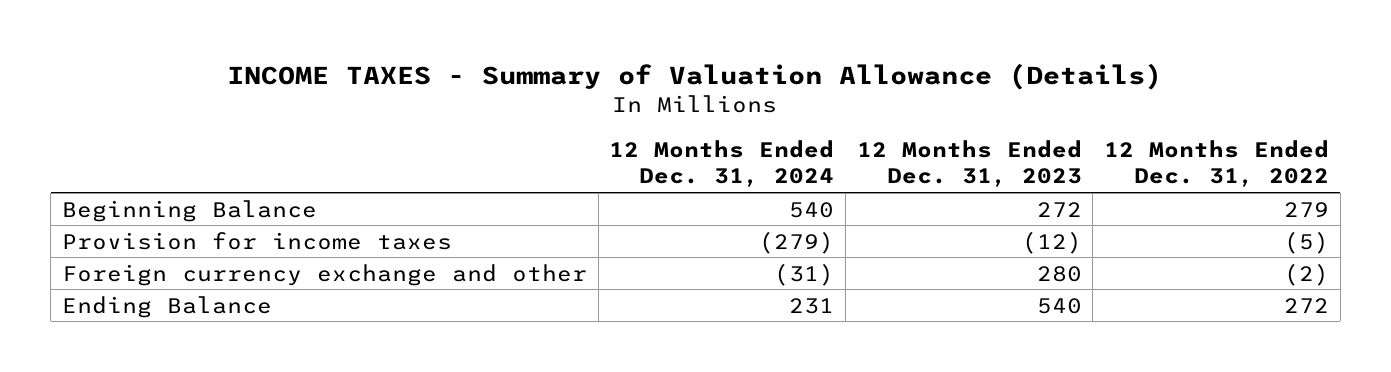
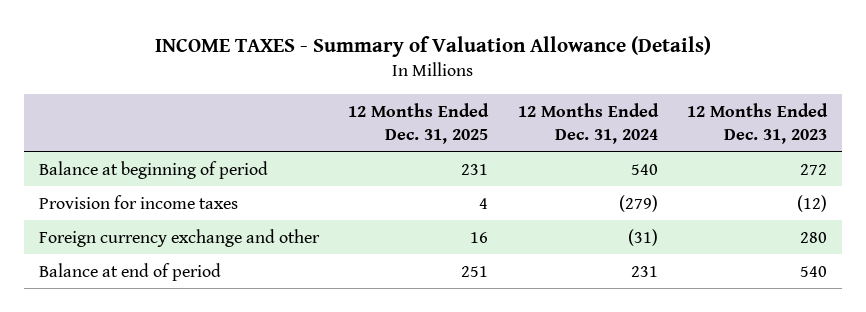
- | 12 Months Ended Dec. 31, 2024 | 12 Months Ended Dec. 31, 2023 | 12 Months Ended Dec. 31, 2022
+ | 12 Months Ended Dec. 31, 2025 | 12 Months Ended Dec. 31, 2024 | 12 Months Ended Dec. 31, 2023
- Beginning Balance | 540 | 272 | 279
+ Balance at beginning of period | 231 | 540 | 272
- Ending Balance | 231 | 540 | 272
+ Balance at end of period | 251 | 231 | 540

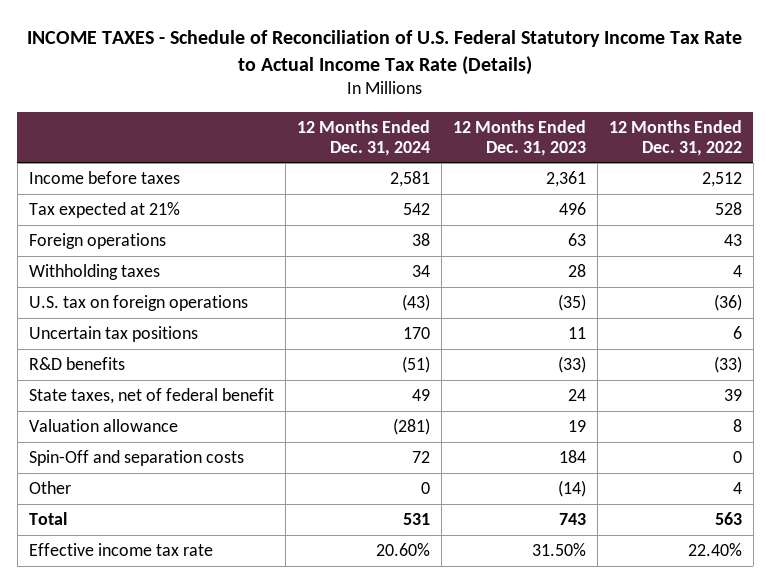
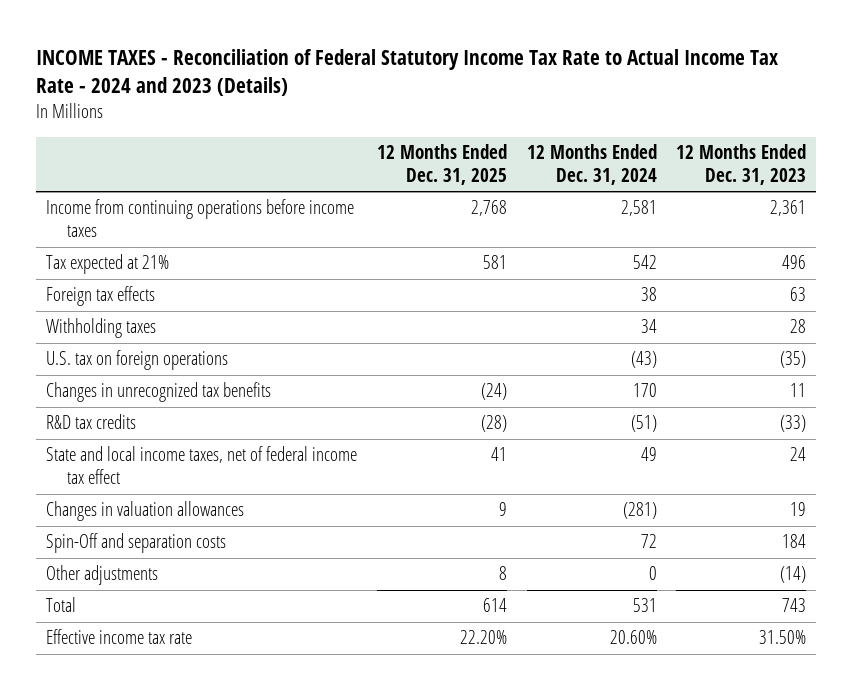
- INCOME TAXES - Schedule of Reconciliation of U.S. Federal Statutory Income Tax Rate to Actual Income Tax Rate (Details)
+ INCOME TAXES - Reconciliation of Federal Statutory Income Tax Rate to Actual Income Tax Rate - 2024 and 2023 (Details)
- | 12 Months Ended Dec. 31, 2024 | 12 Months Ended Dec. 31, 2023 | 12 Months Ended Dec. 31, 2022
+ | 12 Months Ended Dec. 31, 2025 | 12 Months Ended Dec. 31, 2024 | 12 Months Ended Dec. 31, 2023
- Income before taxes | 2,581 | 2,361 | 2,512
+ Income from continuing operations before income taxes | 2,768 | 2,581 | 2,361
- Foreign operations | 38 | 63 | 43
+ Foreign tax effects | | 38 | 63
- Uncertain tax positions | 170 | 11 | 6
- R&D benefits | (51) | (33) | (33)
- State taxes, net of federal benefit | 49 | 24 | 39
- Valuation allowance | (281) | 19 | 8
+ Changes in unrecognized tax benefits | (24) | 170 | 11
+ R&D tax credits | (28) | (51) | (33)
+ State and local income taxes, net of federal income tax effect | 41 | 49 | 24
+ Changes in valuation allowances | 9 | (281) | 19
- Other | 0 | (14) | 4
+ Other adjustments | 8 | 0 | (14)

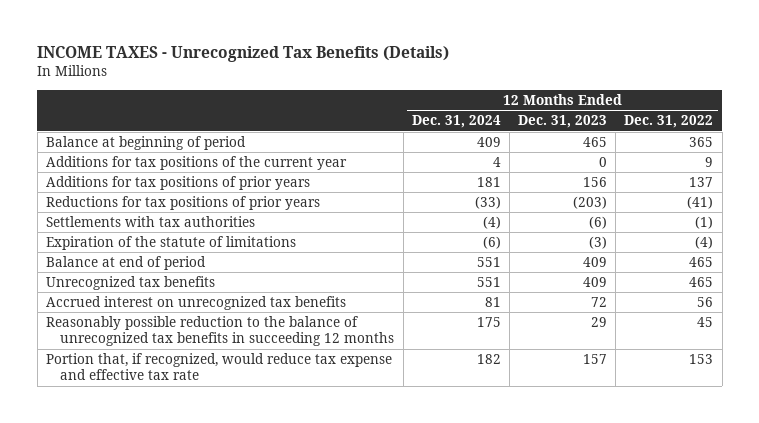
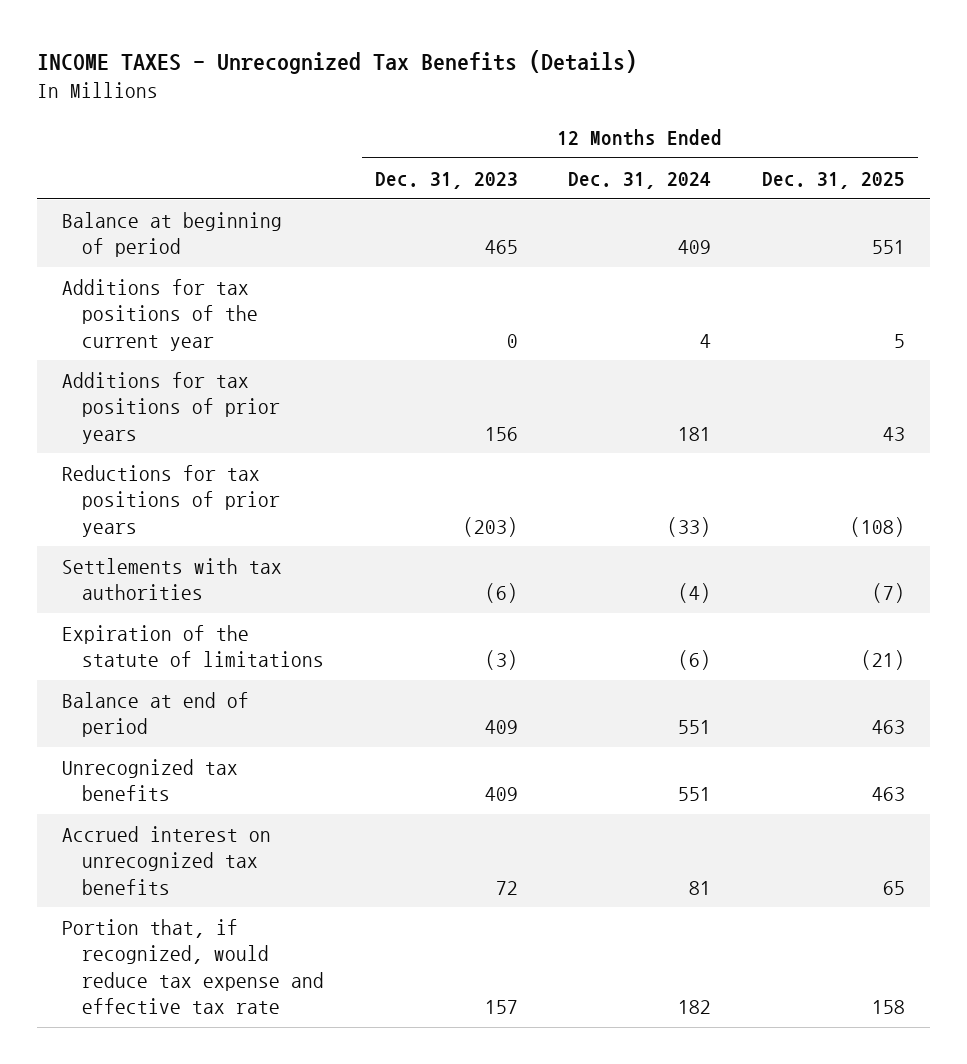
- | 12 Months Ended Dec. 31, 2024 | 12 Months Ended Dec. 31, 2023 | 12 Months Ended Dec. 31, 2022
+ | 12 Months Ended Dec. 31, 2023 | 12 Months Ended Dec. 31, 2024 | 12 Months Ended Dec. 31, 2025
- Reasonably possible reduction to the balance of unrecognized tax benefits in succeeding 12 months | 175 | 29 | 45

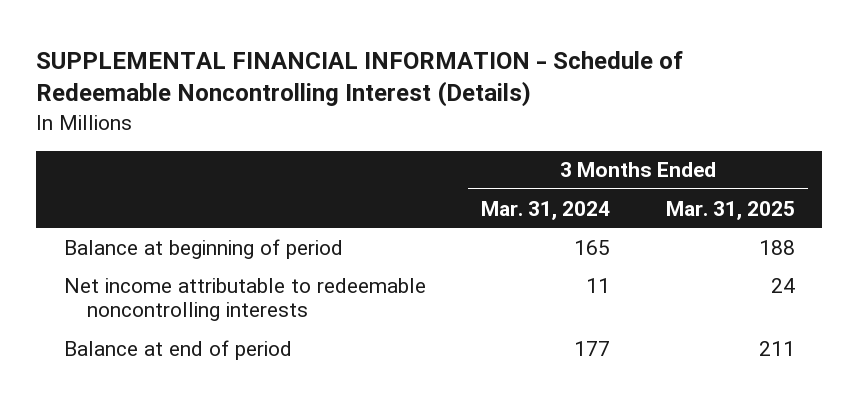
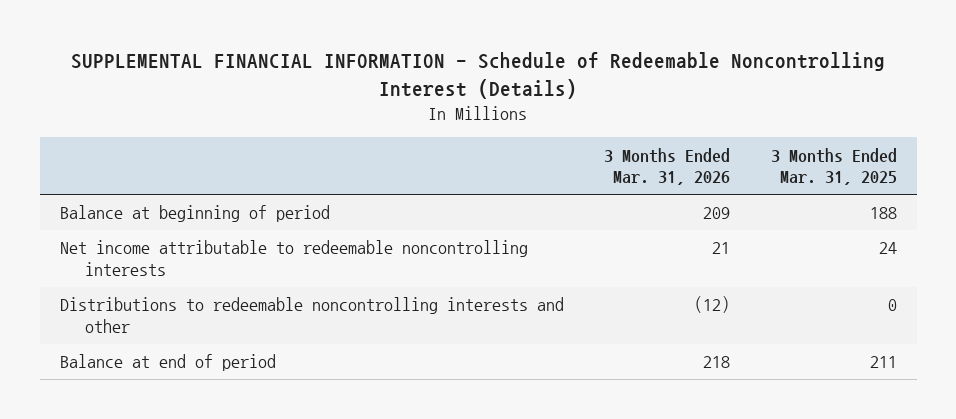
- | 3 Months Ended Mar. 31, 2024 | 3 Months Ended Mar. 31, 2025
+ | 3 Months Ended Mar. 31, 2026 | 3 Months Ended Mar. 31, 2025
+ Distributions to redeemable noncontrolling interests and other | (12) | 0

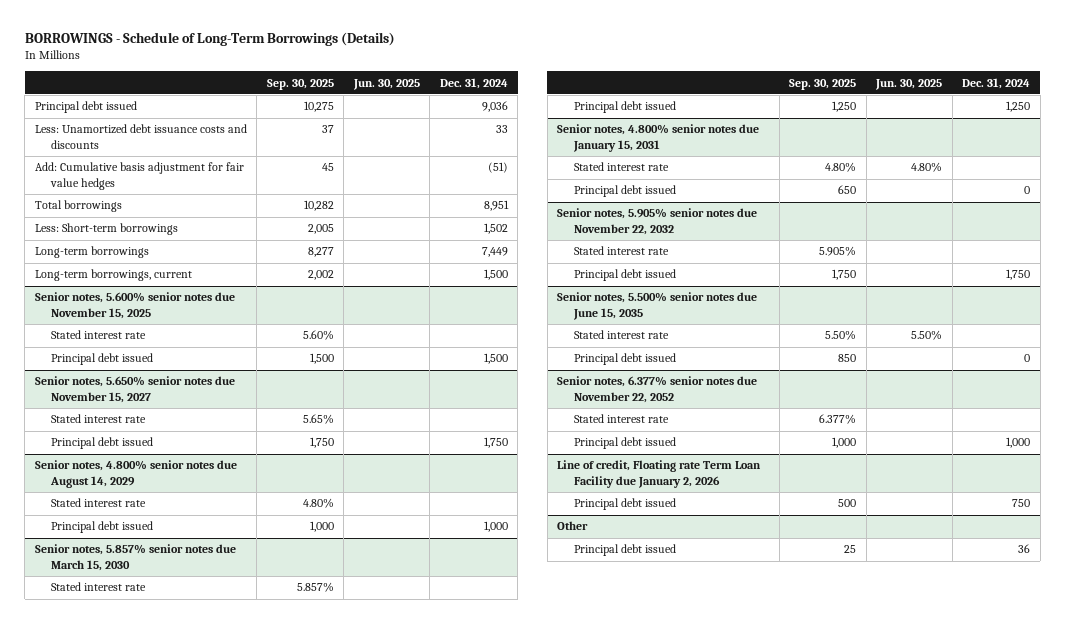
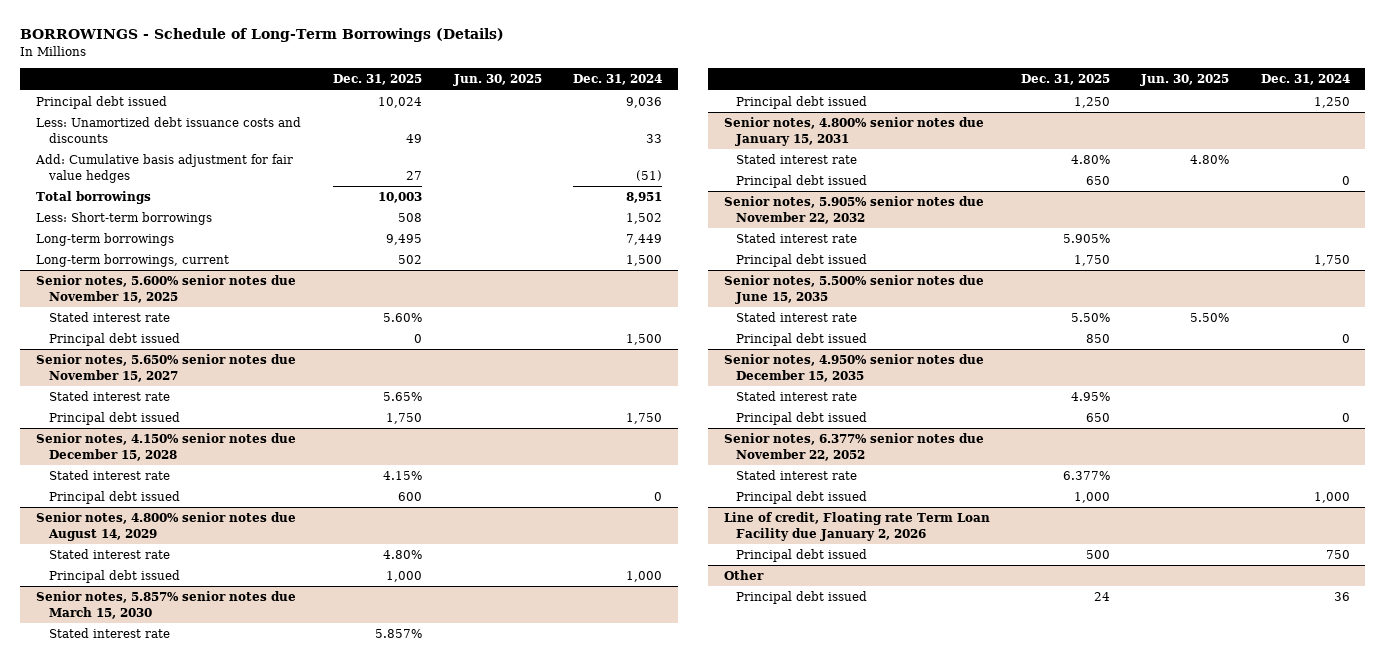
- | Sep. 30, 2025 | Jun. 30, 2025 | Dec. 31, 2024
+ | Dec. 31, 2025 | Jun. 30, 2025 | Dec. 31, 2024
+ Senior notes, 4.150% senior notes due December 15, 2028
+ Stated interest rate | 4.15% | |
+ Principal debt issued | 600 | | 0
+ Senior notes, 4.950% senior notes due December 15, 2035
+ Stated interest rate | 4.95% | |
+ Principal debt issued | 650 | | 0

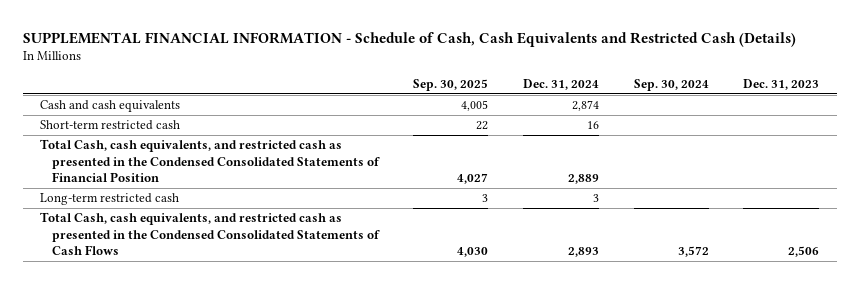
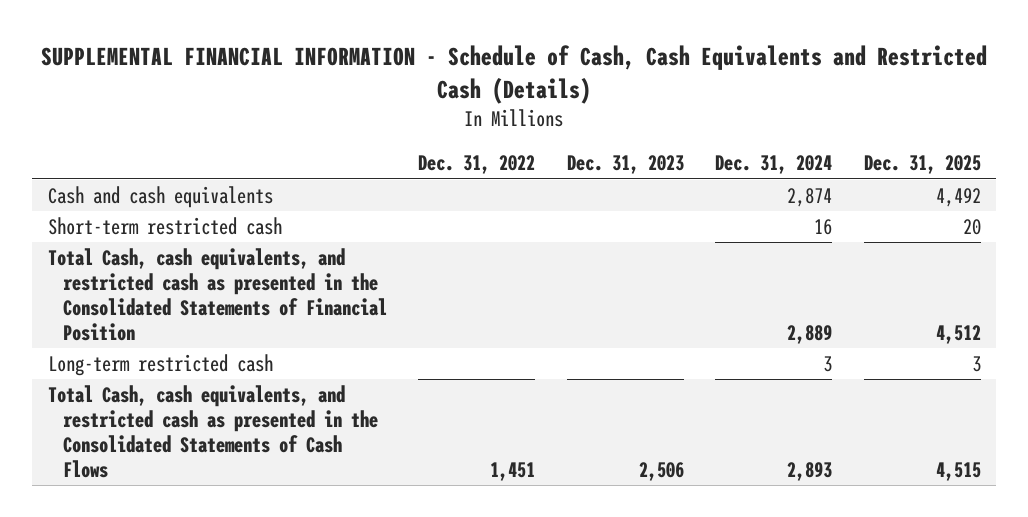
- | Sep. 30, 2025 | Dec. 31, 2024 | Sep. 30, 2024 | Dec. 31, 2023
+ | Dec. 31, 2022 | Dec. 31, 2023 | Dec. 31, 2024 | Dec. 31, 2025
- Total Cash, cash equivalents, and restricted cash as presented in the Condensed Consolidated Statements of Financial Position | 4,027 | 2,889 | |
+ Total Cash, cash equivalents, and restricted cash as presented in the Consolidated Statements of Financial Position | | | 2,889 | 4,512
- Total Cash, cash equivalents, and restricted cash as presented in the Condensed Consolidated Statements of Cash Flows | 4,030 | 2,893 | 3,572 | 2,506
+ Total Cash, cash equivalents, and restricted cash as presented in the Consolidated Statements of Cash Flows | 1,451 | 2,506 | 2,893 | 4,515

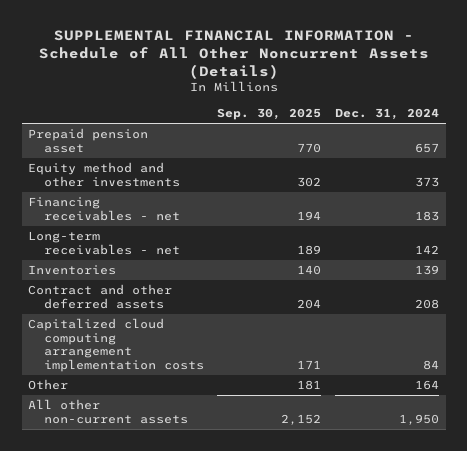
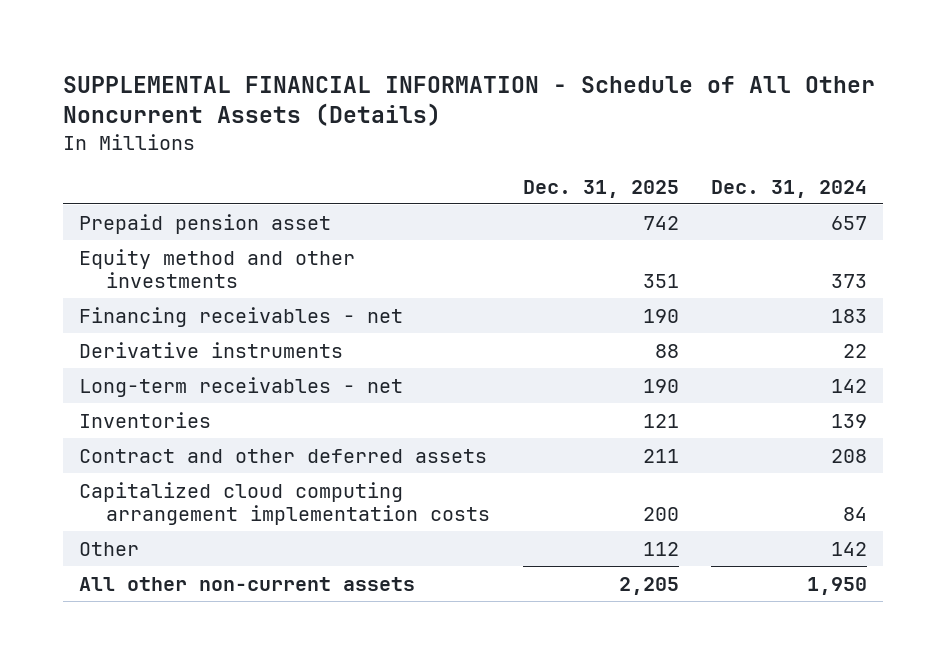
- | Sep. 30, 2025 | Dec. 31, 2024
+ | Dec. 31, 2025 | Dec. 31, 2024
+ Derivative instruments | 88 | 22
- Other | 181 | 164
+ Other | 112 | 142

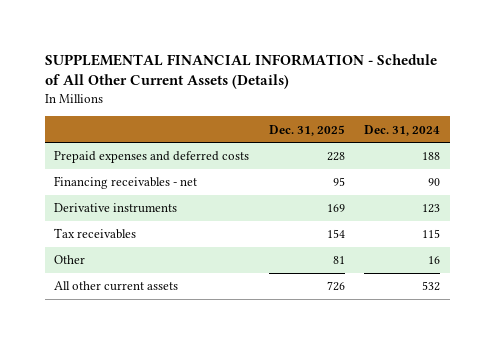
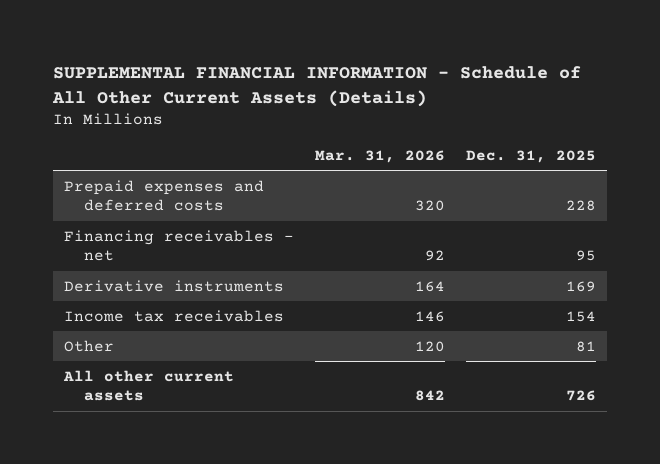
- | Dec. 31, 2025 | Dec. 31, 2024
+ | Mar. 31, 2026 | Dec. 31, 2025
- Tax receivables | 154 | 115
+ Income tax receivables | 146 | 154

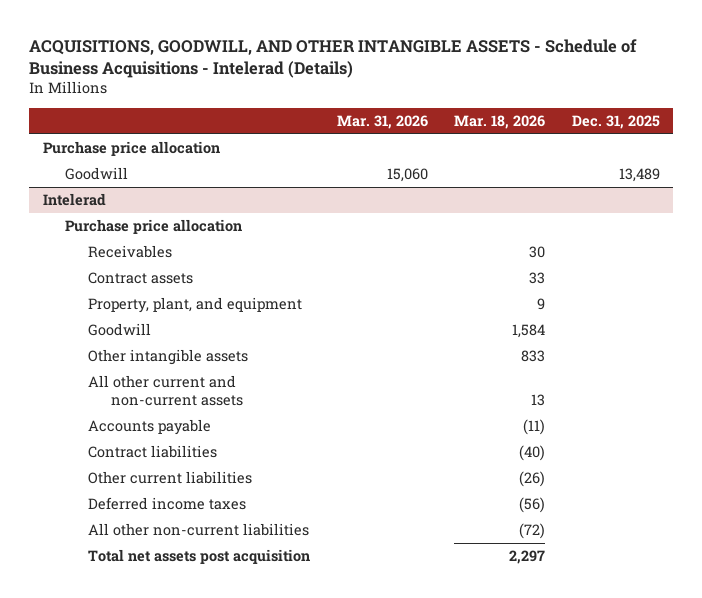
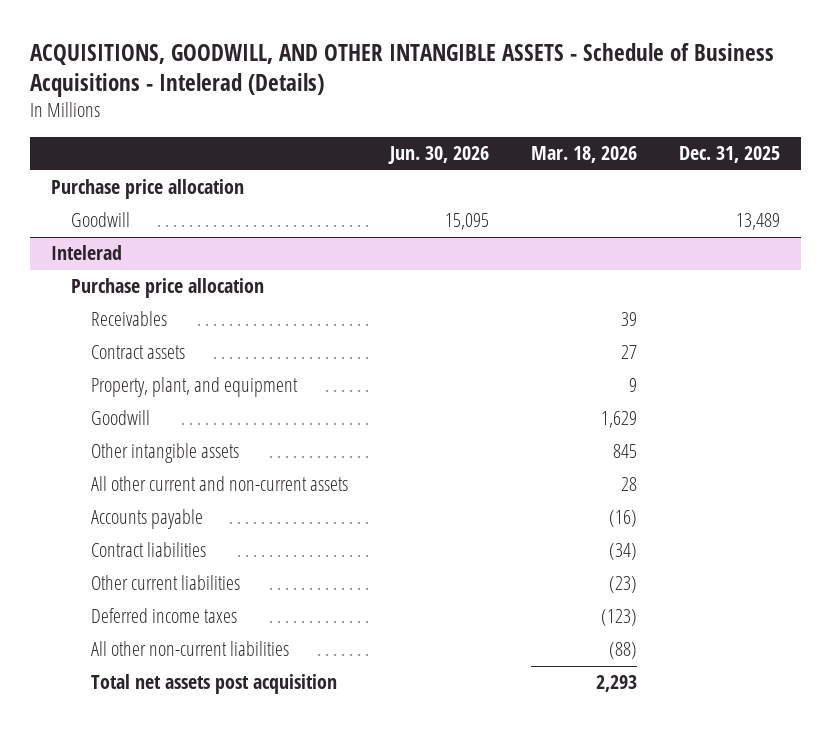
- | Mar. 31, 2026 | Mar. 18, 2026 | Dec. 31, 2025
+ | Jun. 30, 2026 | Mar. 18, 2026 | Dec. 31, 2025
@ Intelerad
- Receivables | | 30 |
- Contract assets | | 33 |
+ Receivables | | 39 |
+ Contract assets | | 27 |
- Goodwill | | 1,584 |
- Other intangible assets | | 833 |
- All other current and non-current assets | | 13 |
- Accounts payable | | (11) |
- Contract liabilities | | (40) |
- Other current liabilities | | (26) |
- Deferred income taxes | | (56) |
- All other non-current liabilities | | (72) |
- Total net assets post acquisition | | 2,297 |
+ Goodwill | | 1,629 |
+ Other intangible assets | | 845 |
+ All other current and non-current assets | | 28 |
+ Accounts payable | | (16) |
+ Contract liabilities | | (34) |
+ Other current liabilities | | (23) |
+ Deferred income taxes | | (123) |
+ All other non-current liabilities | | (88) |
+ Total net assets post acquisition | | 2,293 |

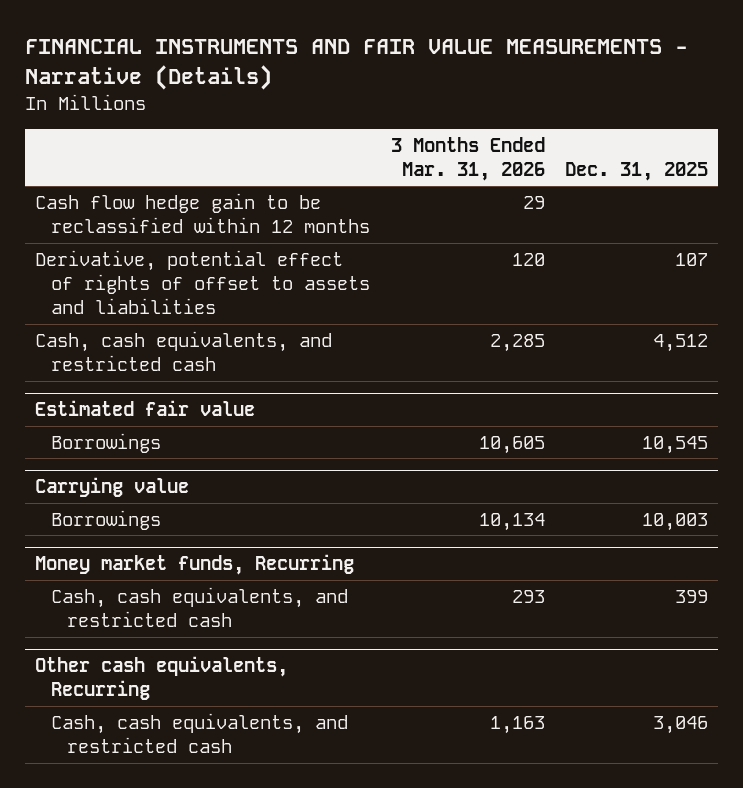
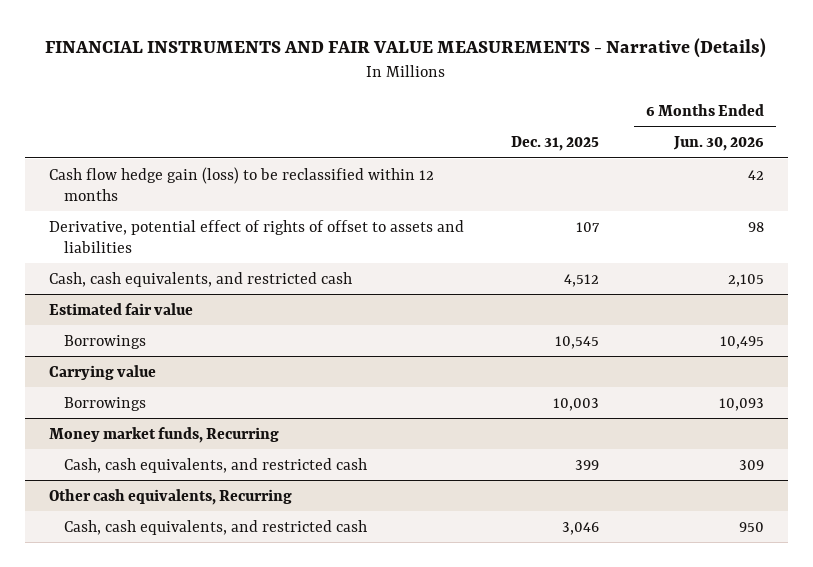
- | 3 Months Ended Mar. 31, 2026 | Dec. 31, 2025
+ | Dec. 31, 2025 | 6 Months Ended Jun. 30, 2026
- Cash flow hedge gain to be reclassified within 12 months | 29 |
+ Cash flow hedge gain (loss) to be reclassified within 12 months | | 42

